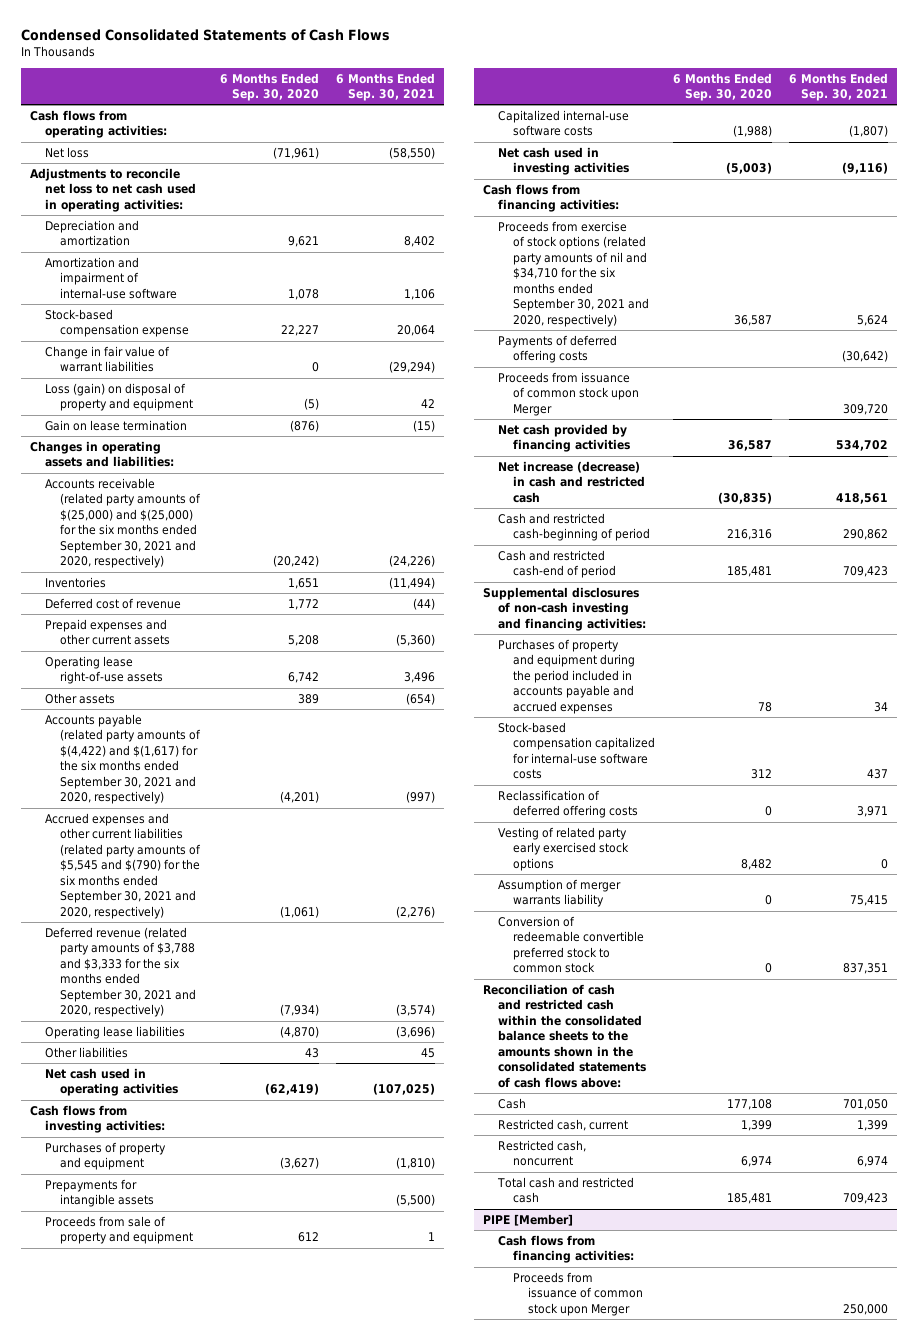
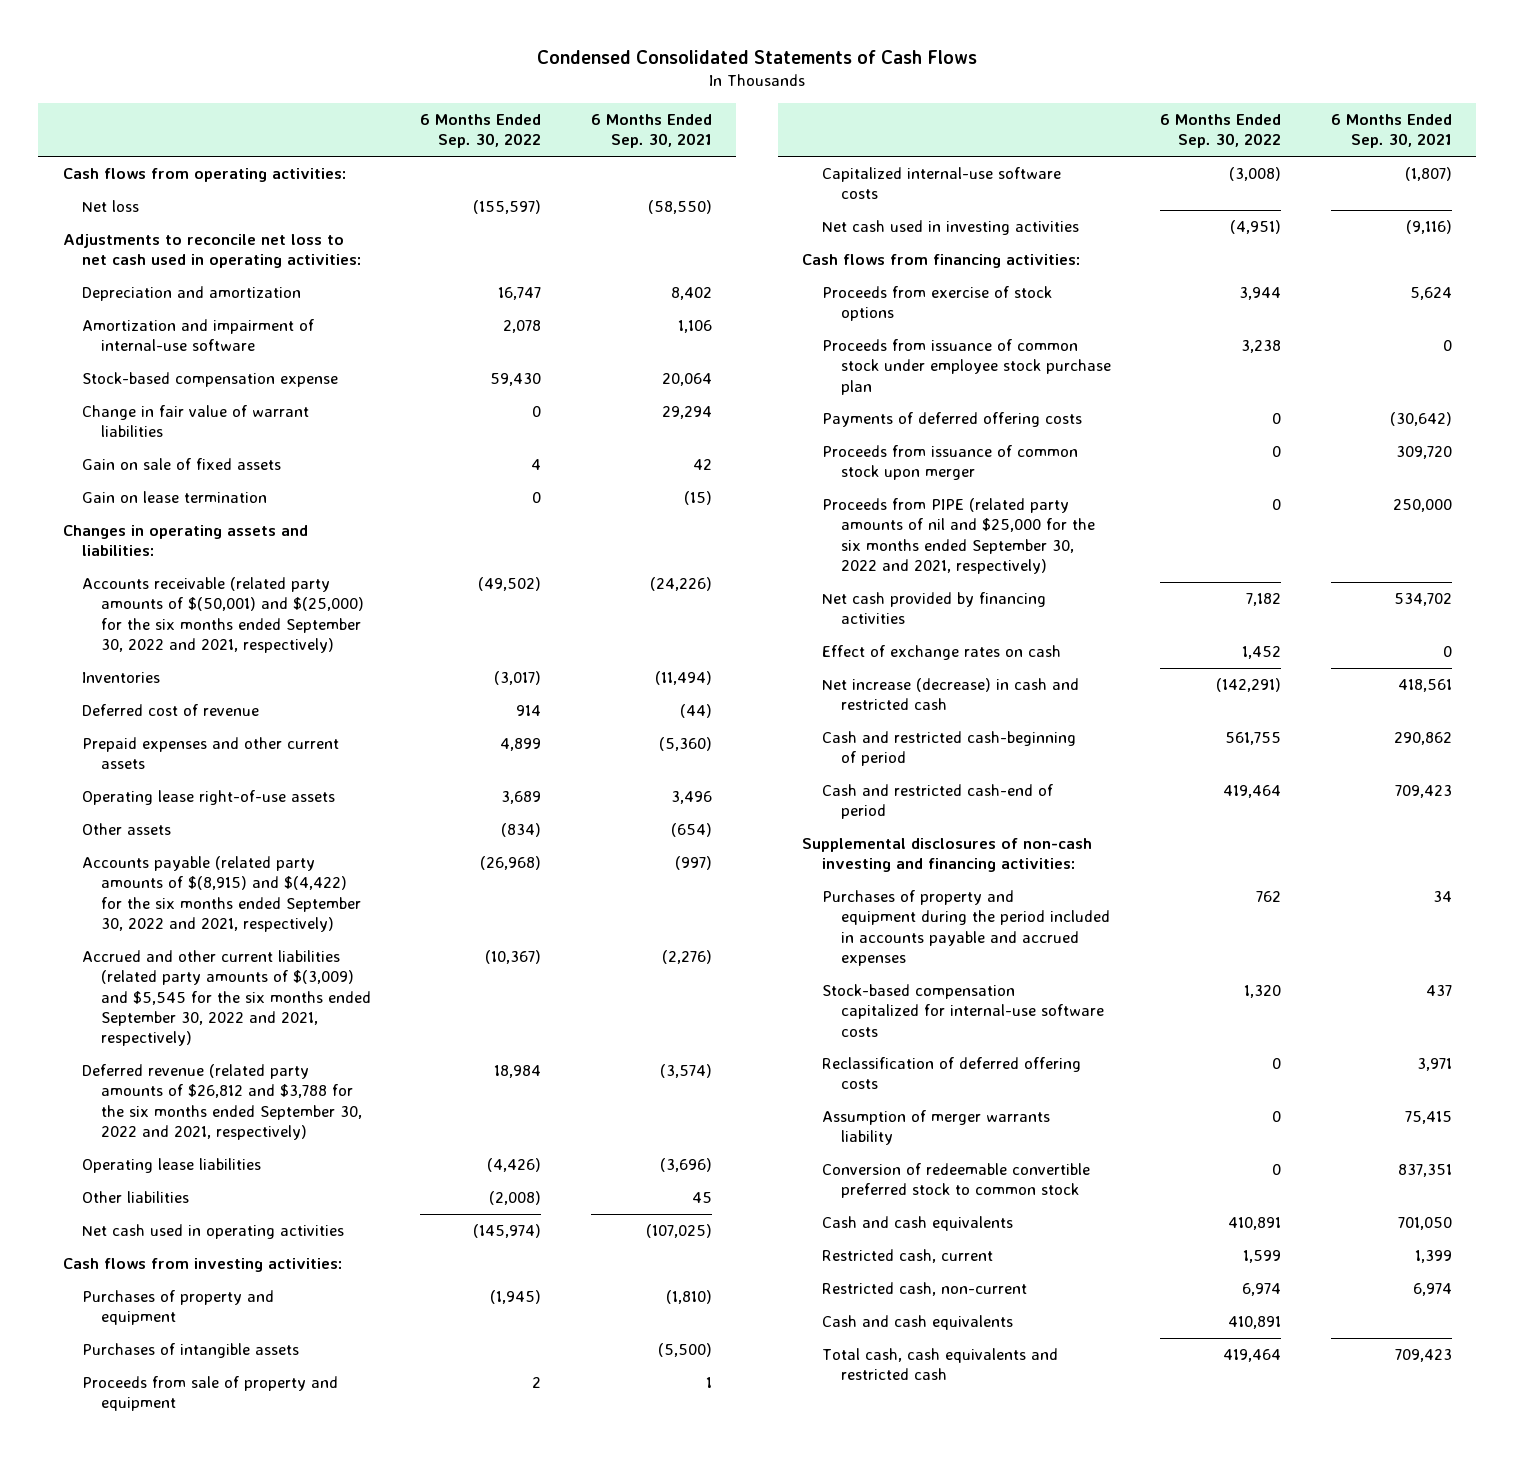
- | 6 Months Ended Sep. 30, 2020 | 6 Months Ended Sep. 30, 2021
+ | 6 Months Ended Sep. 30, 2022 | 6 Months Ended Sep. 30, 2021
- Change in fair value of warrant liabilities | 0 | (29,294)
- Loss (gain) on disposal of property and equipment | (5) | 42
+ Change in fair value of warrant liabilities | 0 | 29,294
+ Gain on sale of fixed assets | 4 | 42
- Accounts receivable (related party amounts of $(25,000) and $(25,000) for the six months ended September 30, 2021 and 2020, respectively) | (20,242) | (24,226)
+ Accounts receivable (related party amounts of $(50,001) and $(25,000) for the six months ended September 30, 2022 and 2021, respectively) | (49,502) | (24,226)
- Accounts payable (related party amounts of $(4,422) and $(1,617) for the six months ended September 30, 2021 and 2020, respectively) | (4,201) | (997)
- Accrued expenses and other current liabilities (related party amounts of $5,545 and $(790) for the six months ended September 30, 2021 and 2020, respectively) | (1,061) | (2,276)
- Deferred revenue (related party amounts of $3,788 and $3,333 for the six months ended September 30, 2021 and 2020, respectively) | (7,934) | (3,574)
+ Accounts payable (related party amounts of $(8,915) and $(4,422) for the six months ended September 30, 2022 and 2021, respectively) | (26,968) | (997)
+ Accrued and other current liabilities (related party amounts of $(3,009) and $5,545 for the six months ended September 30, 2022 and 2021, respectively) | (10,367) | (2,276)
+ Deferred revenue (related party amounts of $26,812 and $3,788 for the six months ended September 30, 2022 and 2021, respectively) | 18,984 | (3,574)
- Prepayments for intangible assets | | (5,500)
+ Purchases of intangible assets | | (5,500)
- Proceeds from exercise of stock options (related party amounts of nil and $34,710 for the six months ended September 30, 2021 and 2020, respectively) | 36,587 | 5,624
+ Proceeds from exercise of stock options | 3,944 | 5,624
+ Proceeds from issuance of common stock under employee stock purchase plan | 3,238 | 0
- Proceeds from issuance of common stock upon Merger | | 309,720
+ Proceeds from issuance of common stock upon merger | 0 | 309,720
+ Proceeds from PIPE (related party amounts of nil and $25,000 for the six months ended September 30, 2022 and 2021, respectively) | 0 | 250,000
+ Effect of exchange rates on cash | 1,452 | 0
- Vesting of related party early exercised stock options | 8,482 | 0
- Reconciliation of cash and restricted cash within the consolidated balance sheets to the amounts shown in the consolidated statements of cash flows above:
- Cash | 177,108 | 701,050
+ Cash and cash equivalents | 410,891 | 701,050
- Restricted cash, noncurrent | 6,974 | 6,974
- Total cash and restricted cash | 185,481 | 709,423
- PIPE [Member]
- Cash flows from financing activities:
- Proceeds from issuance of common stock upon Merger | | 250,000
+ Restricted cash, non-current | 6,974 | 6,974
+ Cash and cash equivalents | 410,891 |
+ Total cash, cash equivalents and restricted cash | 419,464 | 709,423

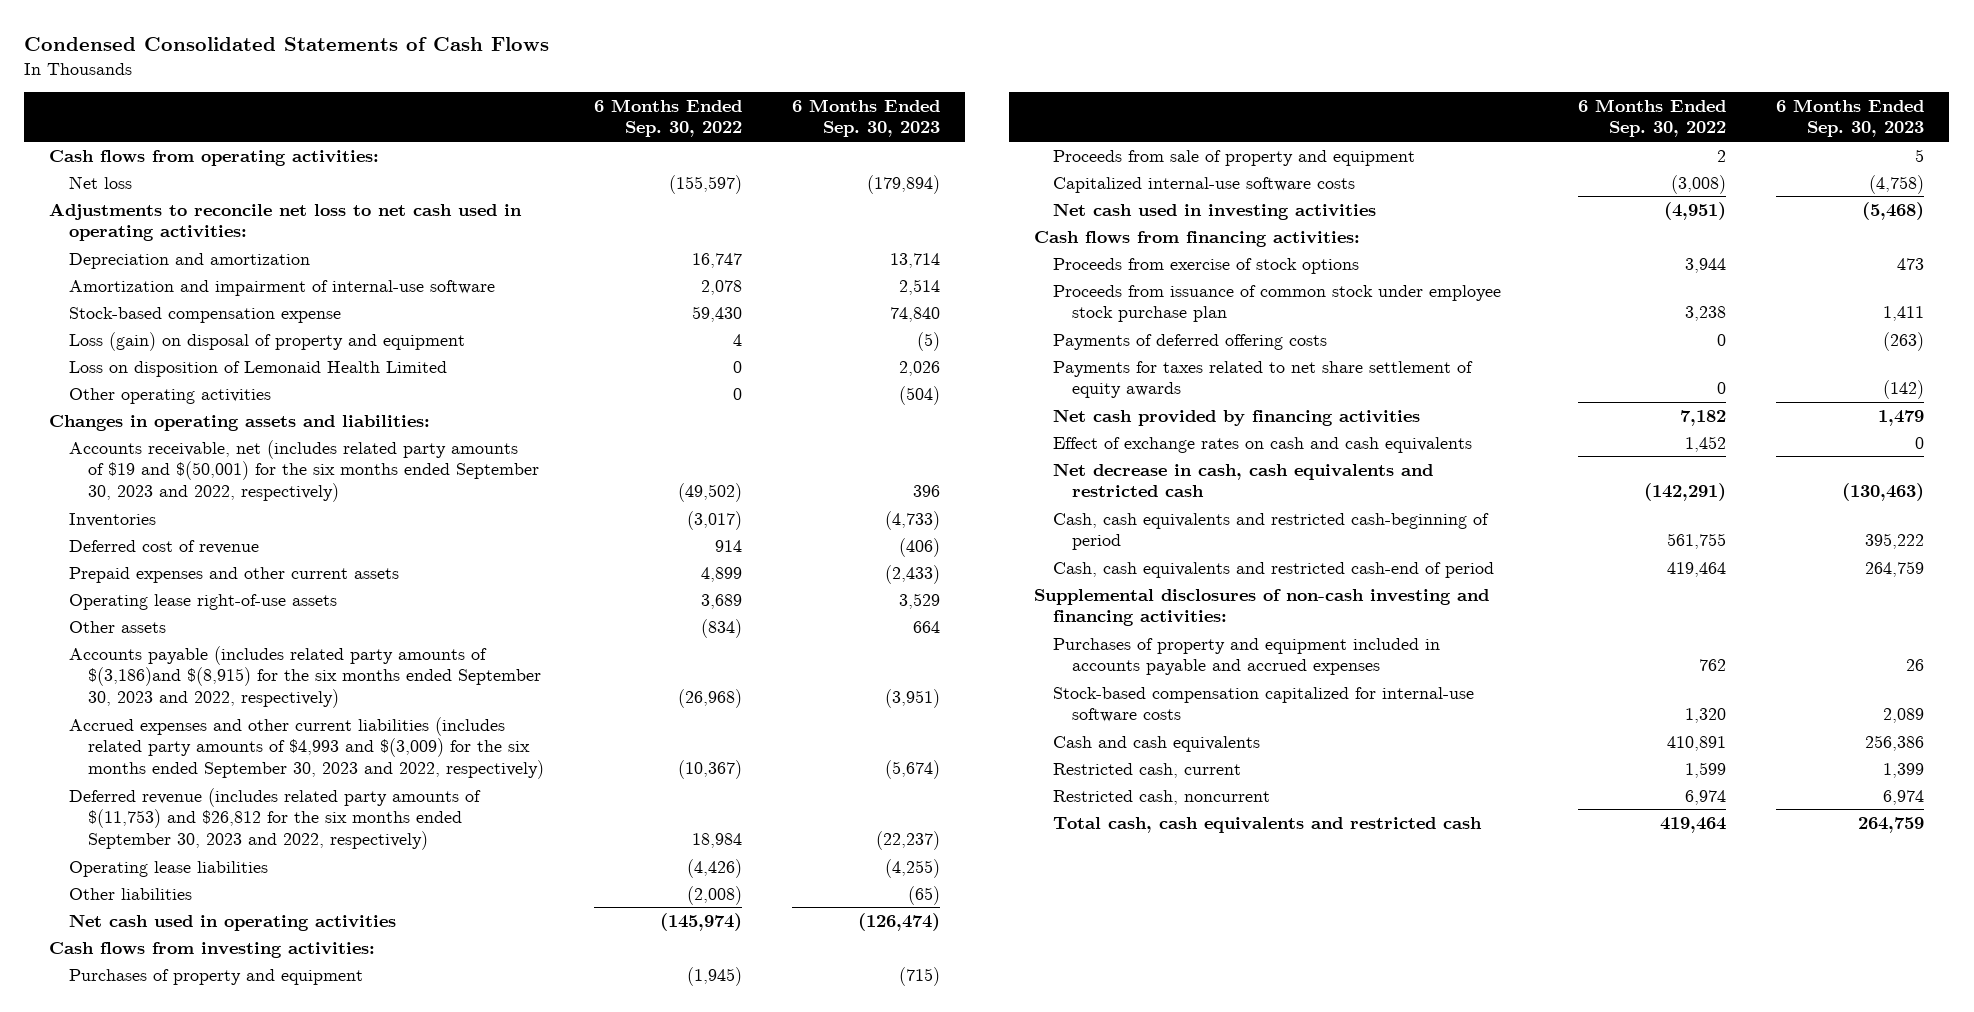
- | 6 Months Ended Sep. 30, 2022 | 6 Months Ended Sep. 30, 2021
+ | 6 Months Ended Sep. 30, 2022 | 6 Months Ended Sep. 30, 2023
- Change in fair value of warrant liabilities | 0 | 29,294
- Gain on sale of fixed assets | 4 | 42
- Gain on lease termination | 0 | (15)
+ Loss (gain) on disposal of property and equipment | 4 | (5)
+ Loss on disposition of Lemonaid Health Limited | 0 | 2,026
+ Other operating activities | 0 | (504)
- Accounts receivable (related party amounts of $(50,001) and $(25,000) for the six months ended September 30, 2022 and 2021, respectively) | (49,502) | (24,226)
+ Accounts receivable, net (includes related party amounts of $19 and $(50,001) for the six months ended September 30, 2023 and 2022, respectively) | (49,502) | 396
- Accounts payable (related party amounts of $(8,915) and $(4,422) for the six months ended September 30, 2022 and 2021, respectively) | (26,968) | (997)
- Accrued and other current liabilities (related party amounts of $(3,009) and $5,545 for the six months ended September 30, 2022 and 2021, respectively) | (10,367) | (2,276)
- Deferred revenue (related party amounts of $26,812 and $3,788 for the six months ended September 30, 2022 and 2021, respectively) | 18,984 | (3,574)
+ Accounts payable (includes related party amounts of $(3,186)and $(8,915) for the six months ended September 30, 2023 and 2022, respectively) | (26,968) | (3,951)
+ Accrued expenses and other current liabilities (includes related party amounts of $4,993 and $(3,009) for the six months ended September 30, 2023 and 2022, respectively) | (10,367) | (5,674)
+ Deferred revenue (includes related party amounts of $(11,753) and $26,812 for the six months ended September 30, 2023 and 2022, respectively) | 18,984 | (22,237)
- Purchases of intangible assets | | (5,500)
- Proceeds from issuance of common stock upon merger | 0 | 309,720
- Proceeds from PIPE (related party amounts of nil and $25,000 for the six months ended September 30, 2022 and 2021, respectively) | 0 | 250,000
+ Payments for taxes related to net share settlement of equity awards | 0 | (142)
- Effect of exchange rates on cash | 1,452 | 0
- Net increase (decrease) in cash and restricted cash | (142,291) | 418,561
- Cash and restricted cash-beginning of period | 561,755 | 290,862
- Cash and restricted cash-end of period | 419,464 | 709,423
+ Effect of exchange rates on cash and cash equivalents | 1,452 | 0
+ Net decrease in cash, cash equivalents and restricted cash | (142,291) | (130,463)
+ Cash, cash equivalents and restricted cash-beginning of period | 561,755 | 395,222
+ Cash, cash equivalents and restricted cash-end of period | 419,464 | 264,759
- Purchases of property and equipment during the period included in accounts payable and accrued expenses | 762 | 34
+ Purchases of property and equipment included in accounts payable and accrued expenses | 762 | 26
- Reclassification of deferred offering costs | 0 | 3,971
- Assumption of merger warrants liability | 0 | 75,415
- Conversion of redeemable convertible preferred stock to common stock | 0 | 837,351
- Restricted cash, non-current | 6,974 | 6,974
- Cash and cash equivalents | 410,891 |
+ Restricted cash, noncurrent | 6,974 | 6,974

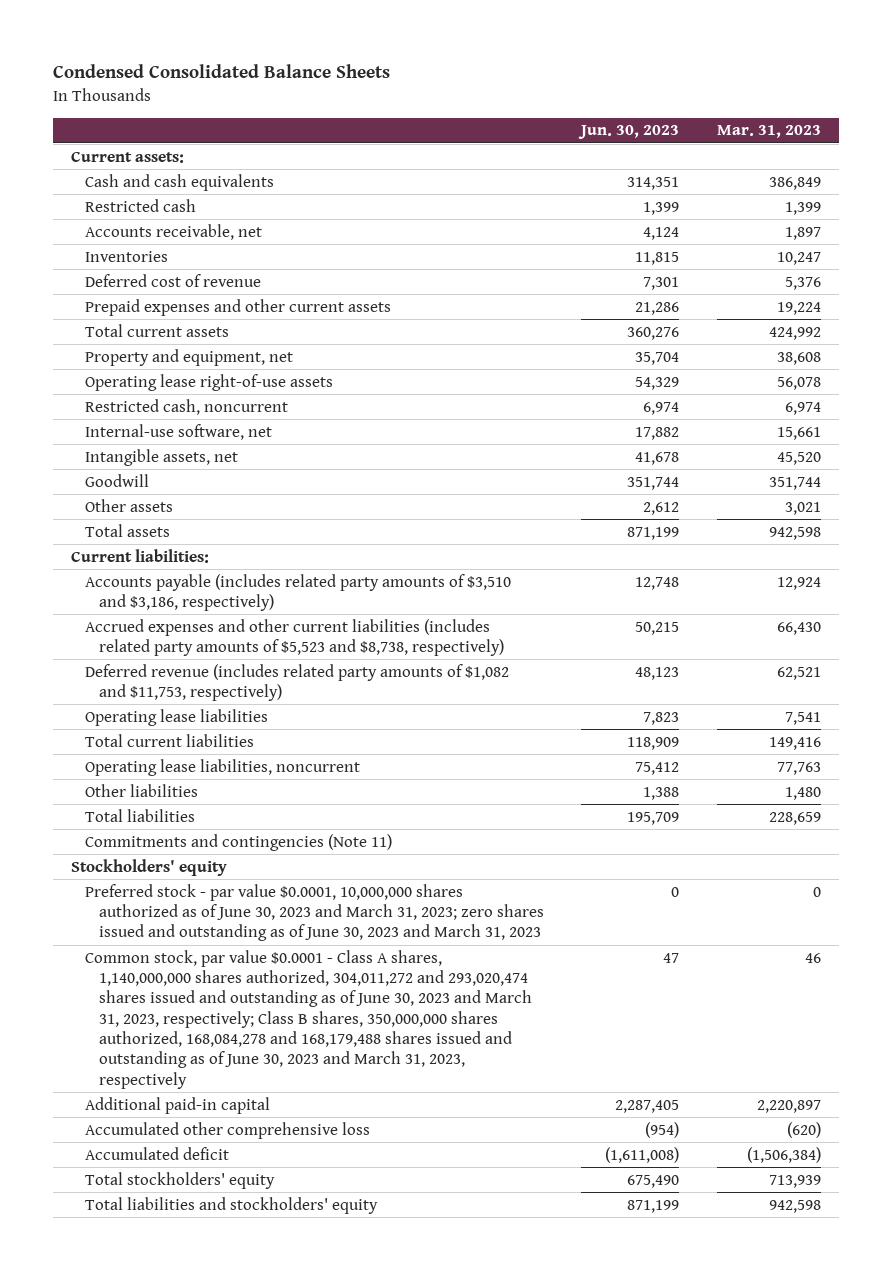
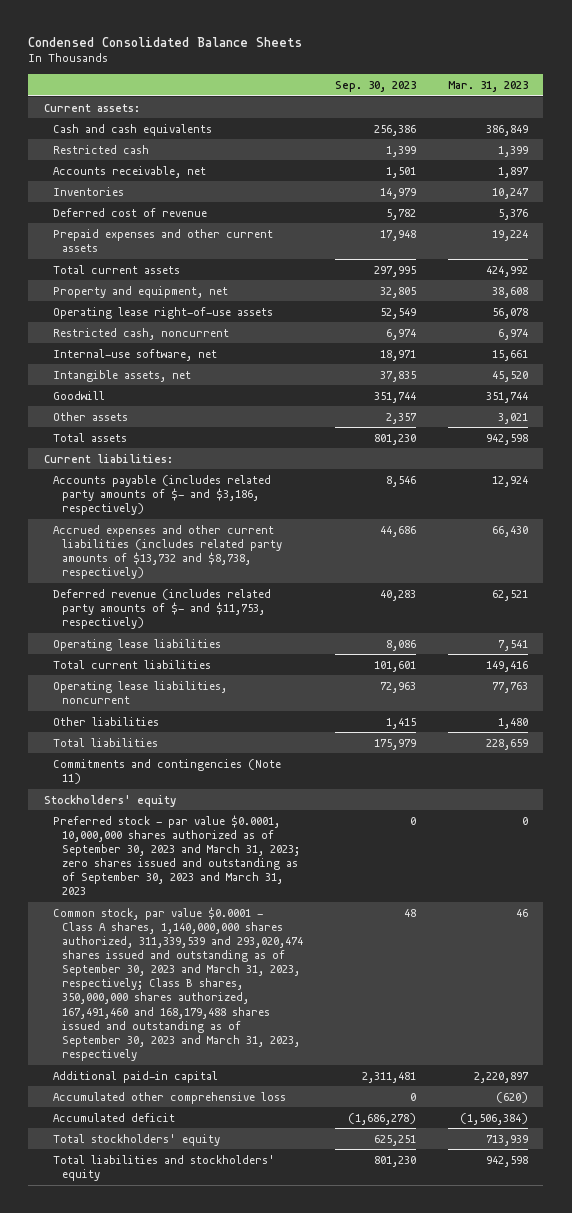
- | Jun. 30, 2023 | Mar. 31, 2023
+ | Sep. 30, 2023 | Mar. 31, 2023
- Accounts payable (includes related party amounts of $3,510 and $3,186, respectively) | 12,748 | 12,924
- Accrued expenses and other current liabilities (includes related party amounts of $5,523 and $8,738, respectively) | 50,215 | 66,430
- Deferred revenue (includes related party amounts of $1,082 and $11,753, respectively) | 48,123 | 62,521
+ Accounts payable (includes related party amounts of $- and $3,186, respectively) | 8,546 | 12,924
+ Accrued expenses and other current liabilities (includes related party amounts of $13,732 and $8,738, respectively) | 44,686 | 66,430
+ Deferred revenue (includes related party amounts of $- and $11,753, respectively) | 40,283 | 62,521
- Preferred stock - par value $0.0001, 10,000,000 shares authorized as of June 30, 2023 and March 31, 2023; zero shares issued and outstanding as of June 30, 2023 and March 31, 2023 | 0 | 0
- Common stock, par value $0.0001 - Class A shares, 1,140,000,000 shares authorized, 304,011,272 and 293,020,474 shares issued and outstanding as of June 30, 2023 and March 31, 2023, respectively; Class B shares, 350,000,000 shares authorized, 168,084,278 and 168,179,488 shares issued and outstanding as of June 30, 2023 and March 31, 2023, respectively | 47 | 46
+ Preferred stock - par value $0.0001, 10,000,000 shares authorized as of September 30, 2023 and March 31, 2023; zero shares issued and outstanding as of September 30, 2023 and March 31, 2023 | 0 | 0
+ Common stock, par value $0.0001 - Class A shares, 1,140,000,000 shares authorized, 311,339,539 and 293,020,474 shares issued and outstanding as of September 30, 2023 and March 31, 2023, respectively; Class B shares, 350,000,000 shares authorized, 167,491,460 and 168,179,488 shares issued and outstanding as of September 30, 2023 and March 31, 2023, respectively | 48 | 46

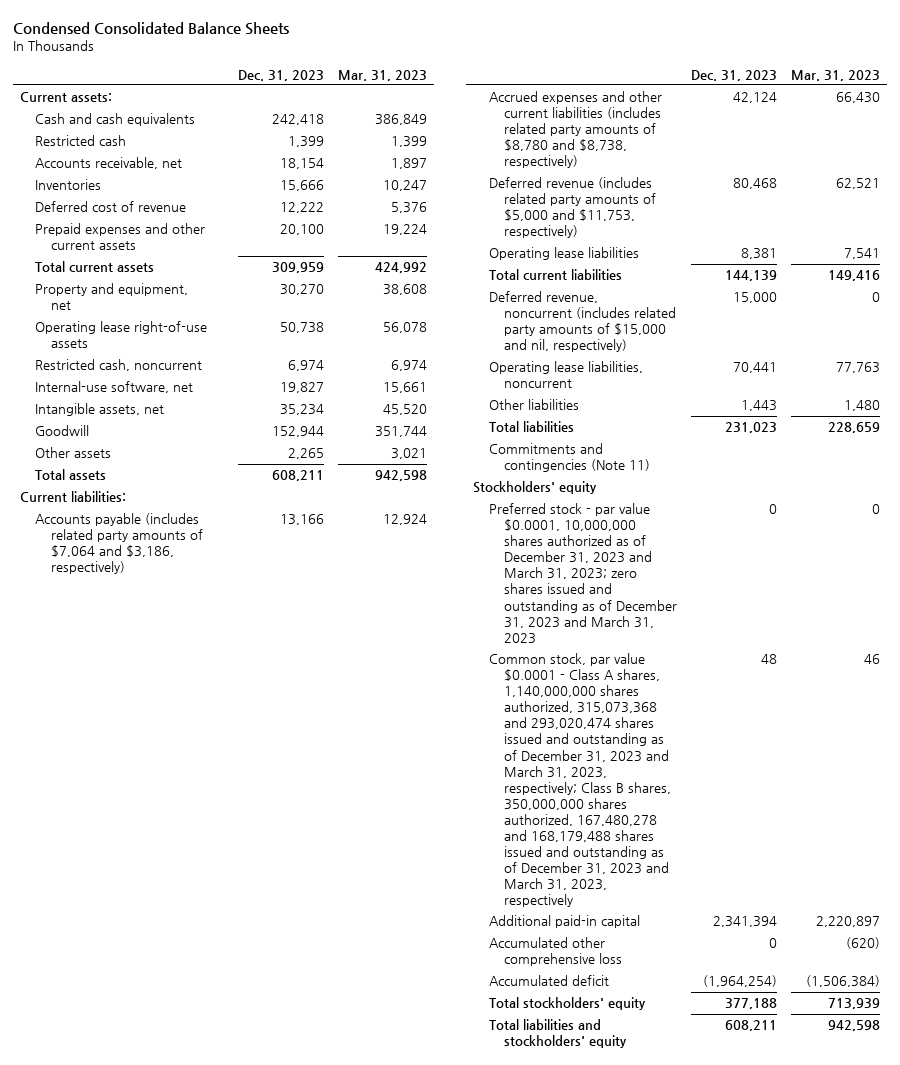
- | Sep. 30, 2023 | Mar. 31, 2023
+ | Dec. 31, 2023 | Mar. 31, 2023
- Accounts payable (includes related party amounts of $- and $3,186, respectively) | 8,546 | 12,924
- Accrued expenses and other current liabilities (includes related party amounts of $13,732 and $8,738, respectively) | 44,686 | 66,430
- Deferred revenue (includes related party amounts of $- and $11,753, respectively) | 40,283 | 62,521
+ Accounts payable (includes related party amounts of $7,064 and $3,186, respectively) | 13,166 | 12,924
+ Accrued expenses and other current liabilities (includes related party amounts of $8,780 and $8,738, respectively) | 42,124 | 66,430
+ Deferred revenue (includes related party amounts of $5,000 and $11,753, respectively) | 80,468 | 62,521
+ Deferred revenue, noncurrent (includes related party amounts of $15,000 and nil, respectively) | 15,000 | 0
- Preferred stock - par value $0.0001, 10,000,000 shares authorized as of September 30, 2023 and March 31, 2023; zero shares issued and outstanding as of September 30, 2023 and March 31, 2023 | 0 | 0
- Common stock, par value $0.0001 - Class A shares, 1,140,000,000 shares authorized, 311,339,539 and 293,020,474 shares issued and outstanding as of September 30, 2023 and March 31, 2023, respectively; Class B shares, 350,000,000 shares authorized, 167,491,460 and 168,179,488 shares issued and outstanding as of September 30, 2023 and March 31, 2023, respectively | 48 | 46
+ Preferred stock - par value $0.0001, 10,000,000 shares authorized as of December 31, 2023 and March 31, 2023; zero shares issued and outstanding as of December 31, 2023 and March 31, 2023 | 0 | 0
+ Common stock, par value $0.0001 - Class A shares, 1,140,000,000 shares authorized, 315,073,368 and 293,020,474 shares issued and outstanding as of December 31, 2023 and March 31, 2023, respectively; Class B shares, 350,000,000 shares authorized, 167,480,278 and 168,179,488 shares issued and outstanding as of December 31, 2023 and March 31, 2023, respectively | 48 | 46

